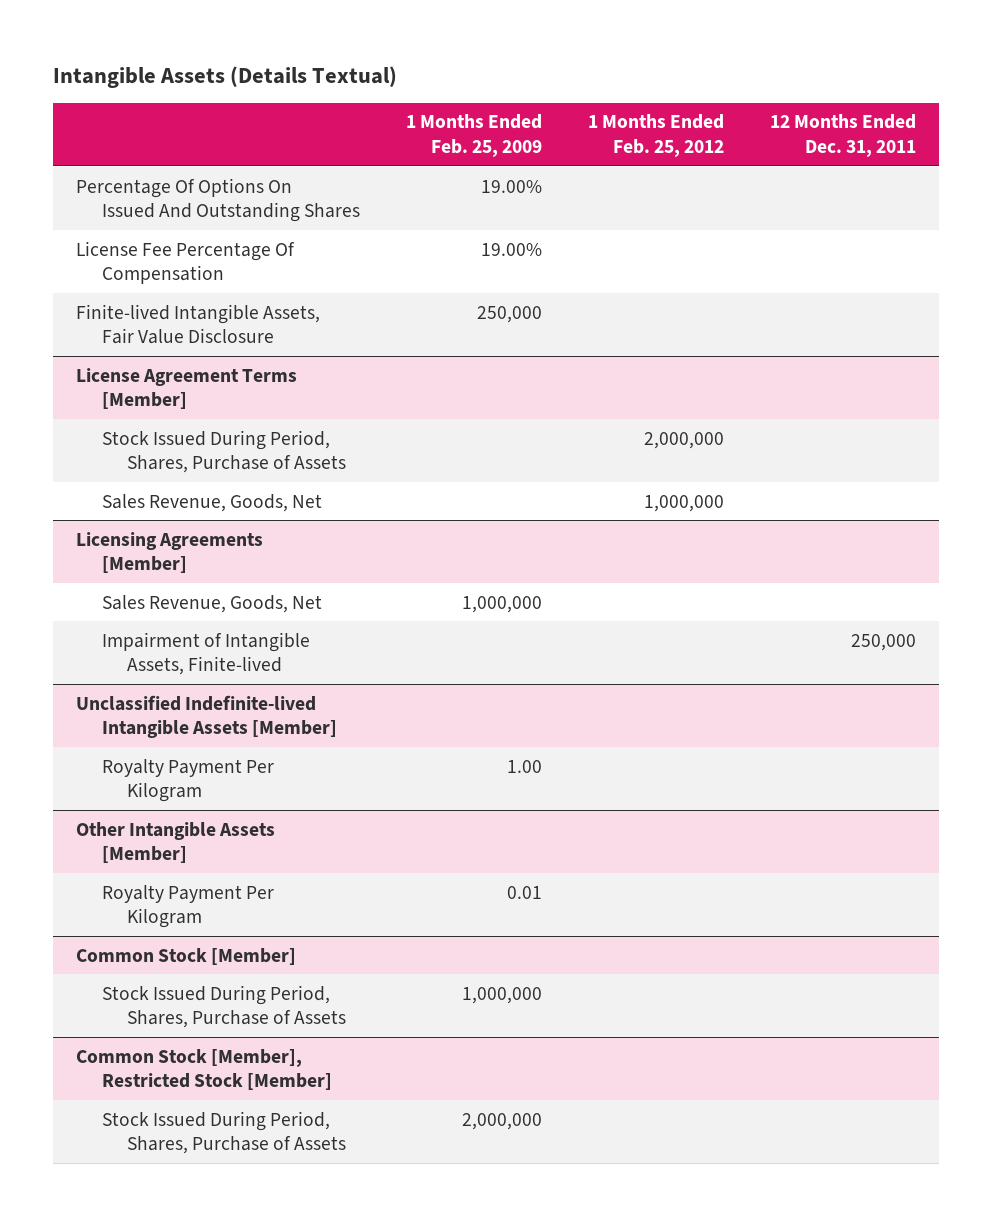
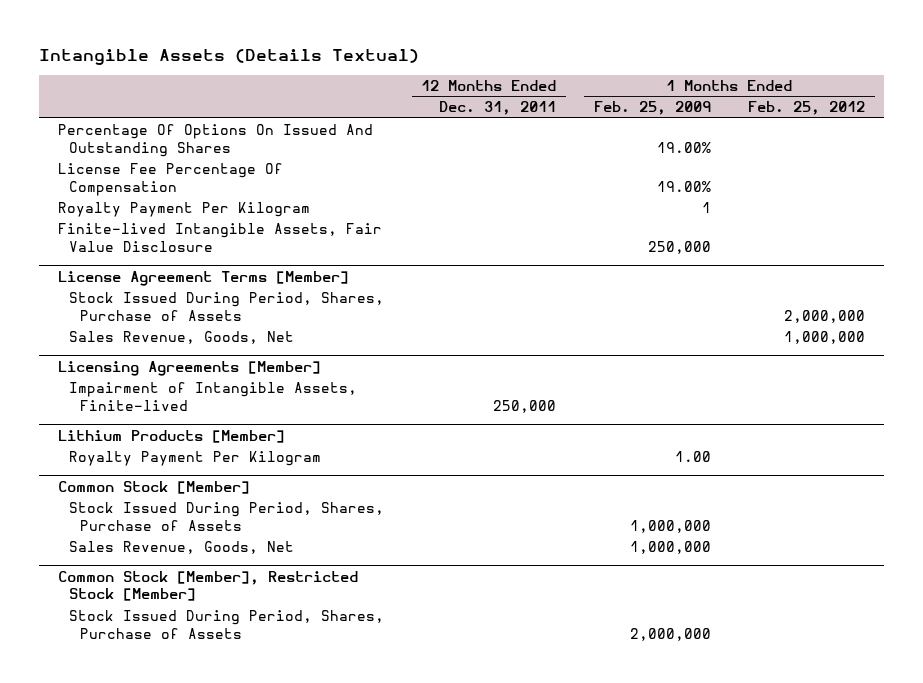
- | 1 Months Ended Feb. 25, 2009 | 1 Months Ended Feb. 25, 2012 | 12 Months Ended Dec. 31, 2011
+ | 12 Months Ended Dec. 31, 2011 | 1 Months Ended Feb. 25, 2009 | 1 Months Ended Feb. 25, 2012
+ Royalty Payment Per Kilogram | | 1 |
@ Licensing Agreements [Member]
- Sales Revenue, Goods, Net | 1,000,000 | |
- Unclassified Indefinite-lived Intangible Assets [Member]
+ Lithium Products [Member]
- Other Intangible Assets [Member]
- Royalty Payment Per Kilogram | 0.01 | |
@ Common Stock [Member]
+ Sales Revenue, Goods, Net | | 1,000,000 |

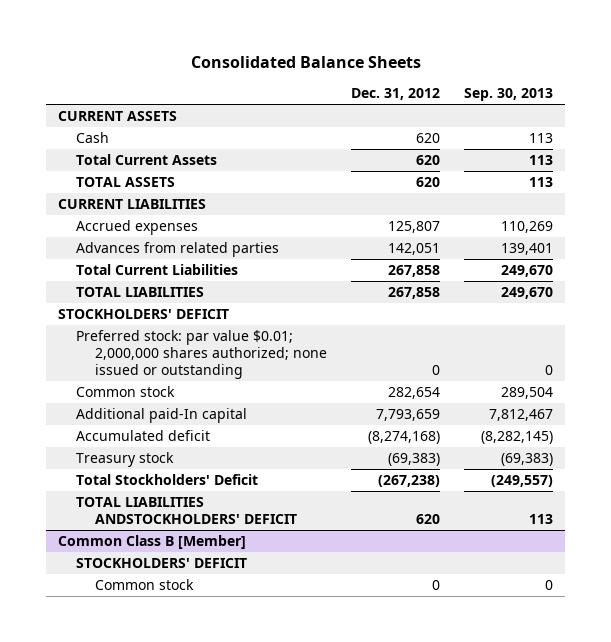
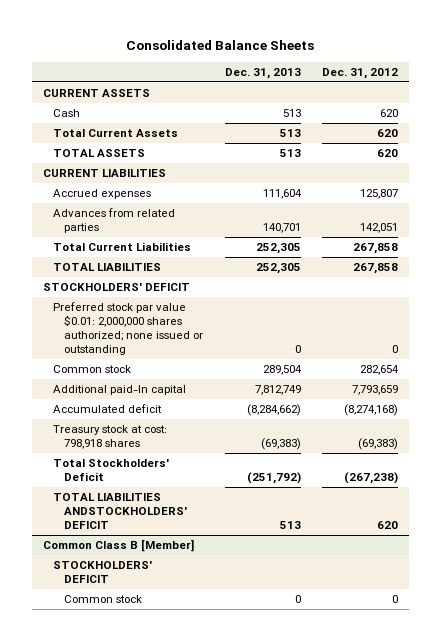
- | Dec. 31, 2012 | Sep. 30, 2013
+ | Dec. 31, 2013 | Dec. 31, 2012
- Preferred stock: par value $0.01; 2,000,000 shares authorized; none issued or outstanding | 0 | 0
+ Preferred stock par value $0.01: 2,000,000 shares authorized; none issued or outstanding | 0 | 0
- Treasury stock | (69,383) | (69,383)
+ Treasury stock at cost: 798,918 shares | (69,383) | (69,383)

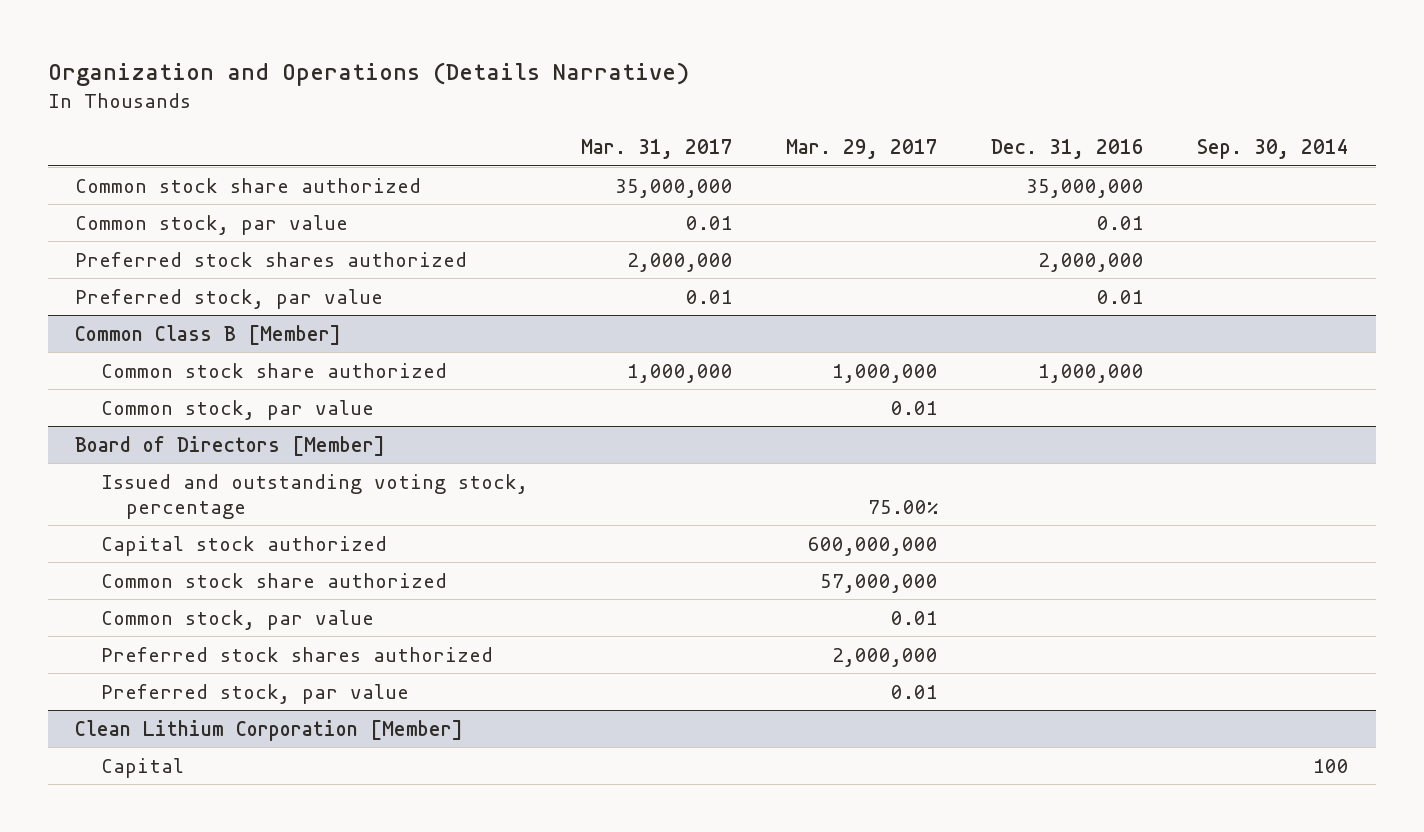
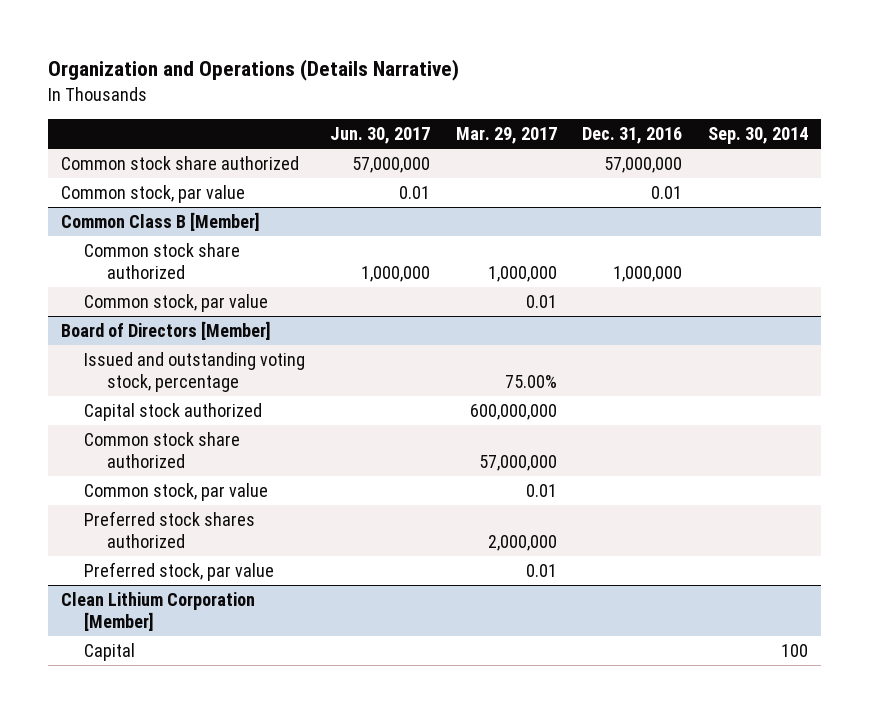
- | Mar. 31, 2017 | Mar. 29, 2017 | Dec. 31, 2016 | Sep. 30, 2014
+ | Jun. 30, 2017 | Mar. 29, 2017 | Dec. 31, 2016 | Sep. 30, 2014
- Common stock share authorized | 35,000,000 | | 35,000,000 |
+ Common stock share authorized | 57,000,000 | | 57,000,000 |
- Preferred stock shares authorized | 2,000,000 | | 2,000,000 |
- Preferred stock, par value | 0.01 | | 0.01 |

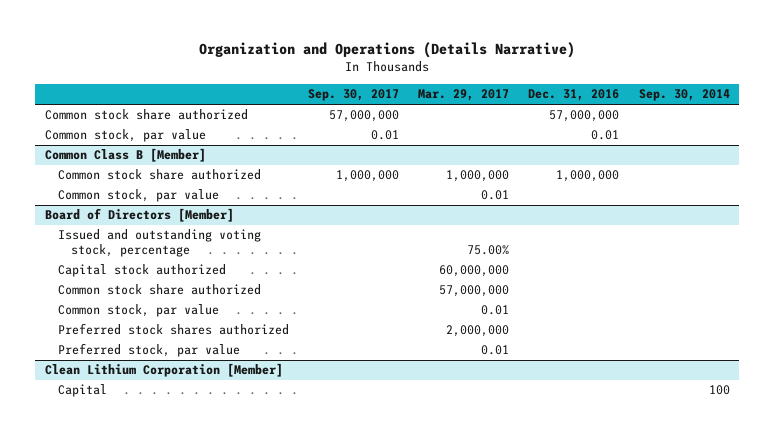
- | Jun. 30, 2017 | Mar. 29, 2017 | Dec. 31, 2016 | Sep. 30, 2014
+ | Sep. 30, 2017 | Mar. 29, 2017 | Dec. 31, 2016 | Sep. 30, 2014
@ Board of Directors [Member]
- Capital stock authorized | | 600,000,000 | |
+ Capital stock authorized | | 60,000,000 | |

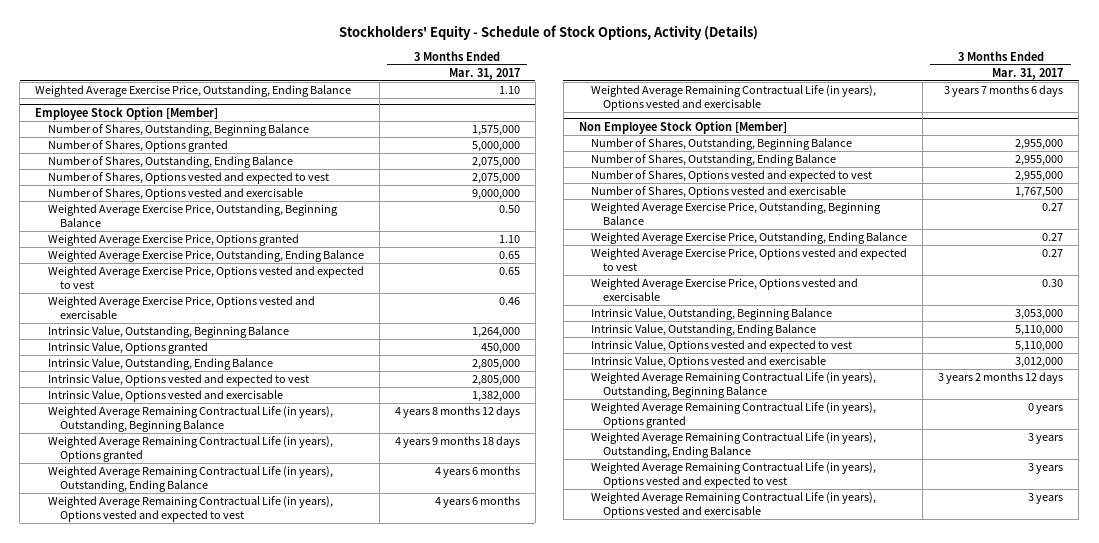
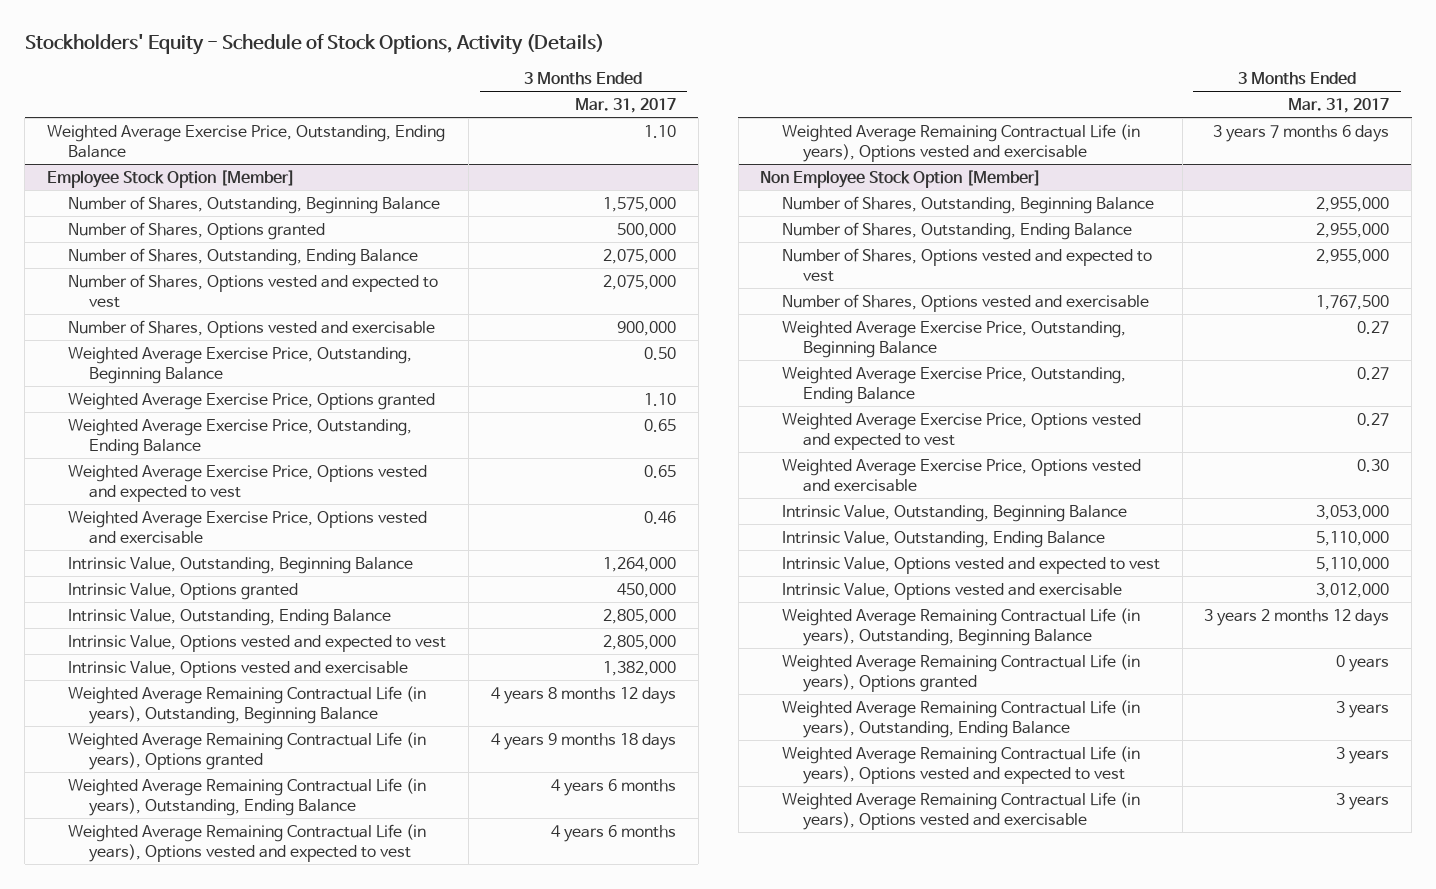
@ Employee Stock Option [Member]
- Number of Shares, Options granted | 5,000,000
+ Number of Shares, Options granted | 500,000
- Number of Shares, Options vested and exercisable | 9,000,000
+ Number of Shares, Options vested and exercisable | 900,000

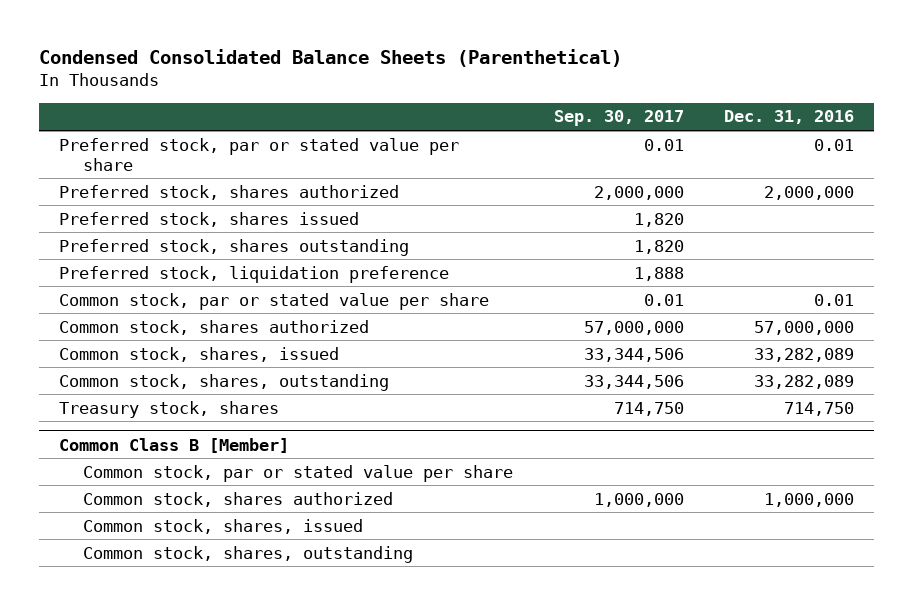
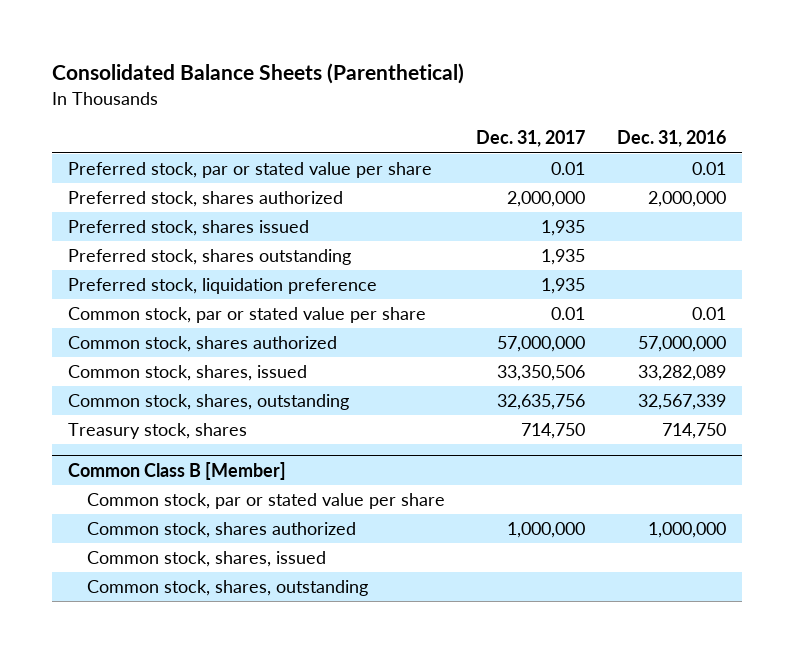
- Condensed Consolidated Balance Sheets (Parenthetical)
+ Consolidated Balance Sheets (Parenthetical)
- | Sep. 30, 2017 | Dec. 31, 2016
+ | Dec. 31, 2017 | Dec. 31, 2016
- Common stock, shares, outstanding | 33,344,506 | 33,282,089
+ Common stock, shares, outstanding | 32,635,756 | 32,567,339

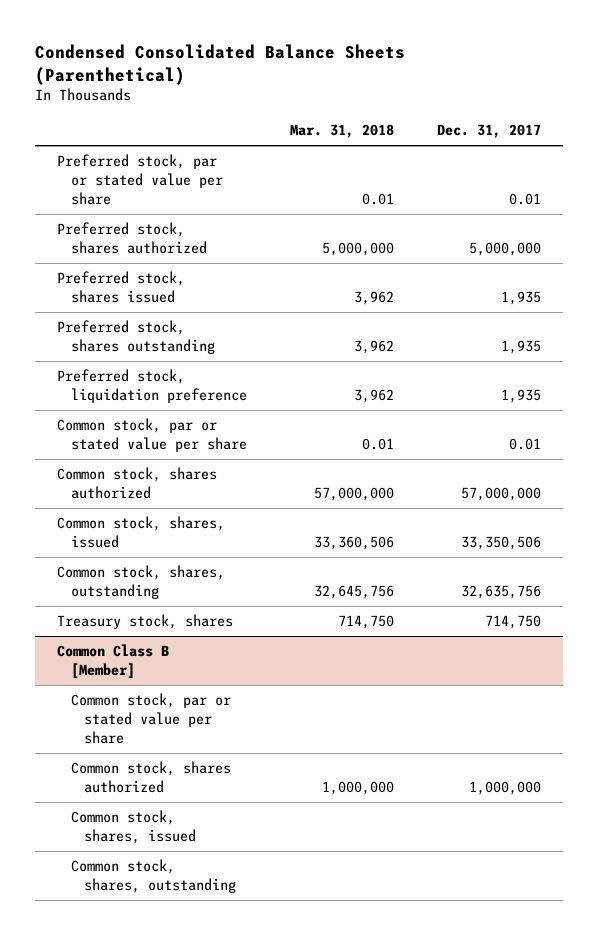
- Consolidated Balance Sheets (Parenthetical)
+ Condensed Consolidated Balance Sheets (Parenthetical)
- | Dec. 31, 2017 | Dec. 31, 2016
+ | Mar. 31, 2018 | Dec. 31, 2017
- Preferred stock, shares authorized | 2,000,000 | 2,000,000
+ Preferred stock, shares authorized | 5,000,000 | 5,000,000

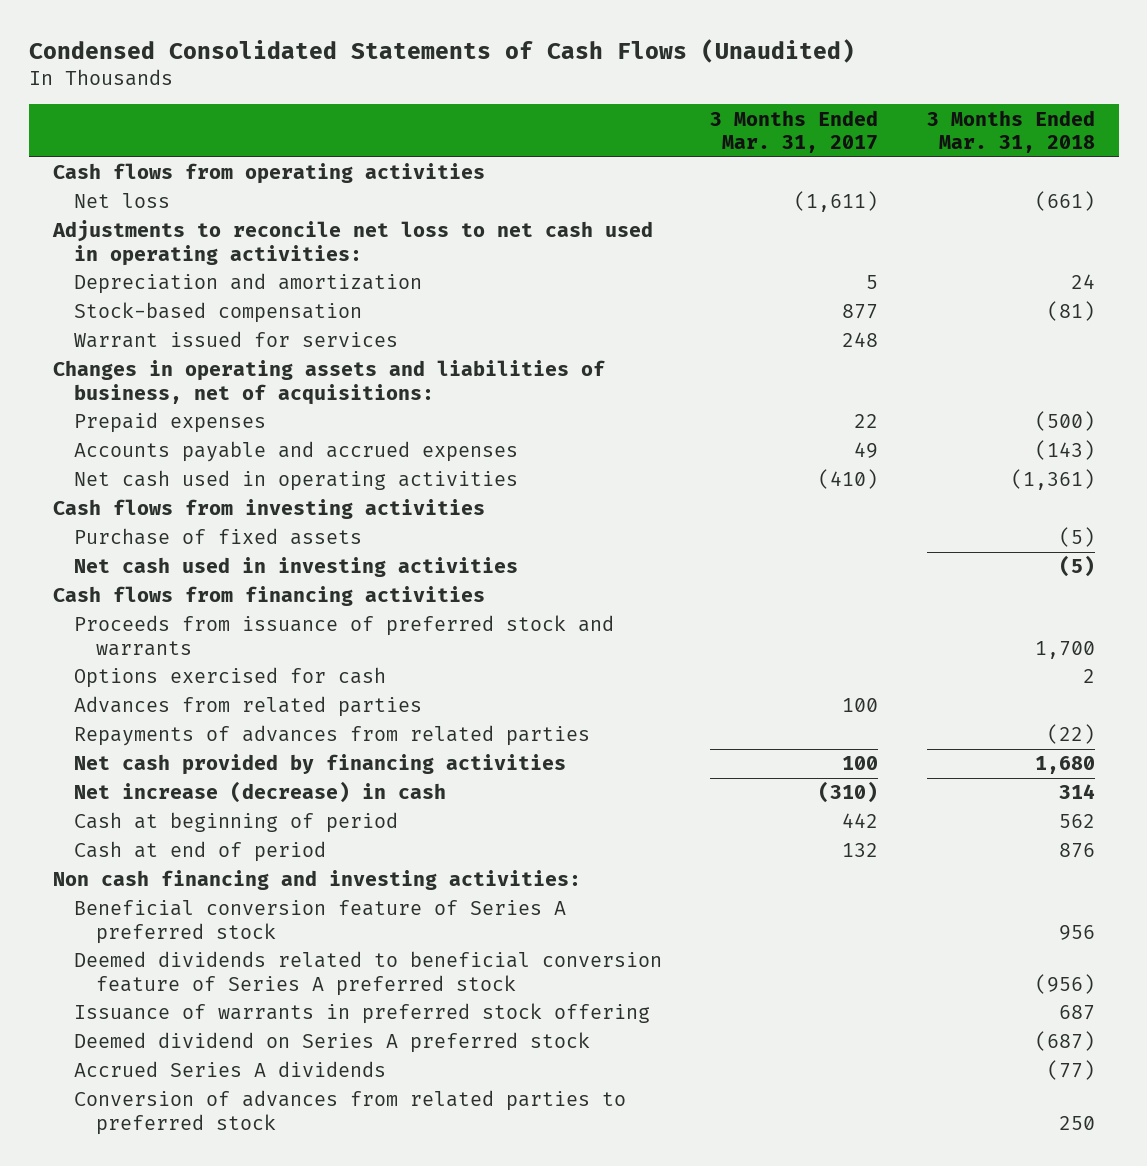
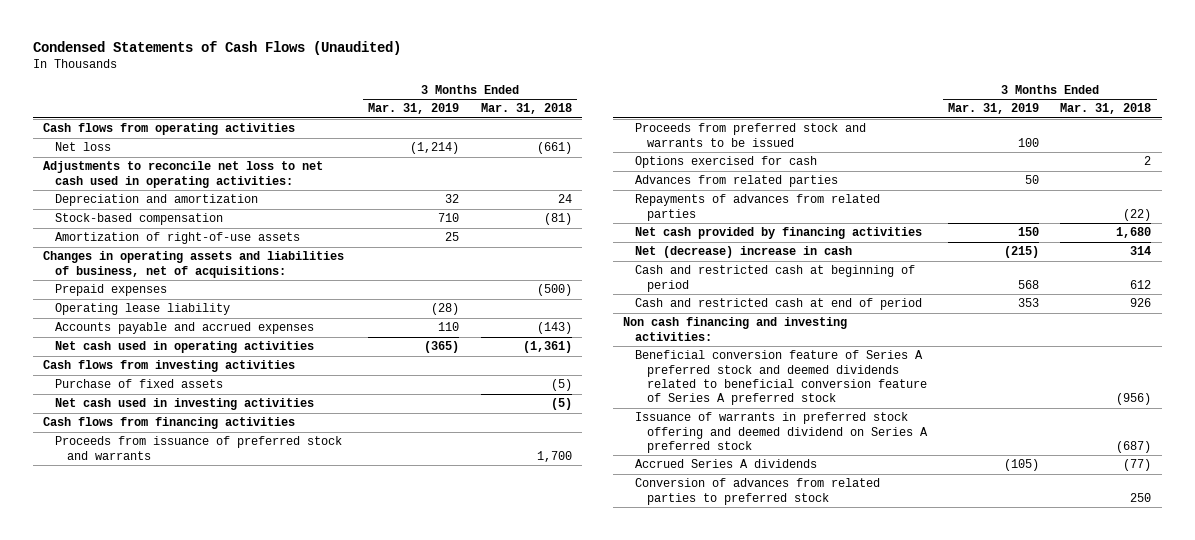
- Condensed Consolidated Statements of Cash Flows (Unaudited)
+ Condensed Statements of Cash Flows (Unaudited)
- | 3 Months Ended Mar. 31, 2017 | 3 Months Ended Mar. 31, 2018
+ | 3 Months Ended Mar. 31, 2019 | 3 Months Ended Mar. 31, 2018
- Warrant issued for services | 248 |
+ Amortization of right-of-use assets | 25 |
+ Operating lease liability | (28) |
+ Proceeds from preferred stock and warrants to be issued | 100 |
- Net increase (decrease) in cash | (310) | 314
- Cash at beginning of period | 442 | 562
- Cash at end of period | 132 | 876
+ Net (decrease) increase in cash | (215) | 314
+ Cash and restricted cash at beginning of period | 568 | 612
+ Cash and restricted cash at end of period | 353 | 926
- Beneficial conversion feature of Series A preferred stock | | 956
- Deemed dividends related to beneficial conversion feature of Series A preferred stock | | (956)
- Issuance of warrants in preferred stock offering | | 687
- Deemed dividend on Series A preferred stock | | (687)
+ Beneficial conversion feature of Series A preferred stock and deemed dividends related to beneficial conversion feature of Series A preferred stock | | (956)
+ Issuance of warrants in preferred stock offering and deemed dividend on Series A preferred stock | | (687)

